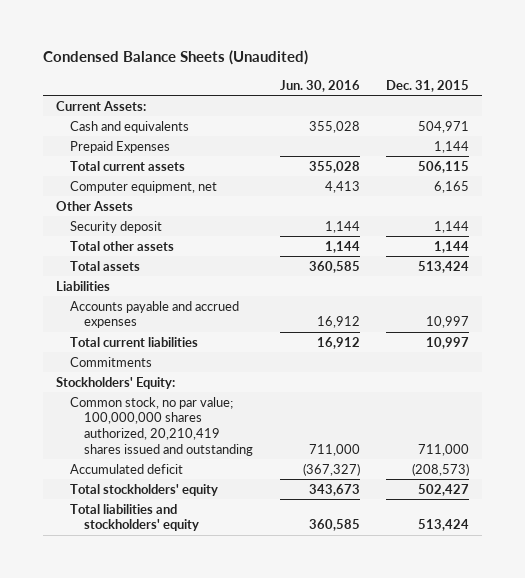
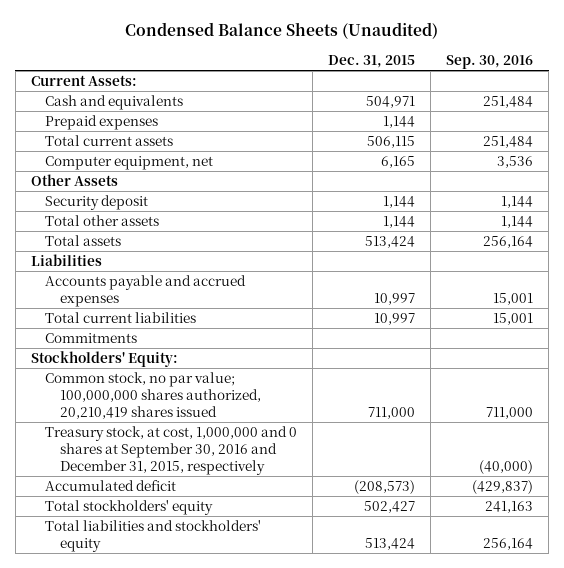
- | Jun. 30, 2016 | Dec. 31, 2015
+ | Dec. 31, 2015 | Sep. 30, 2016
- Prepaid Expenses | | 1,144
+ Prepaid expenses | 1,144 |
- Common stock, no par value; 100,000,000 shares authorized, 20,210,419 shares issued and outstanding | 711,000 | 711,000
+ Common stock, no par value; 100,000,000 shares authorized, 20,210,419 shares issued | 711,000 | 711,000
+ Treasury stock, at cost, 1,000,000 and 0 shares at September 30, 2016 and December 31, 2015, respectively | | (40,000)

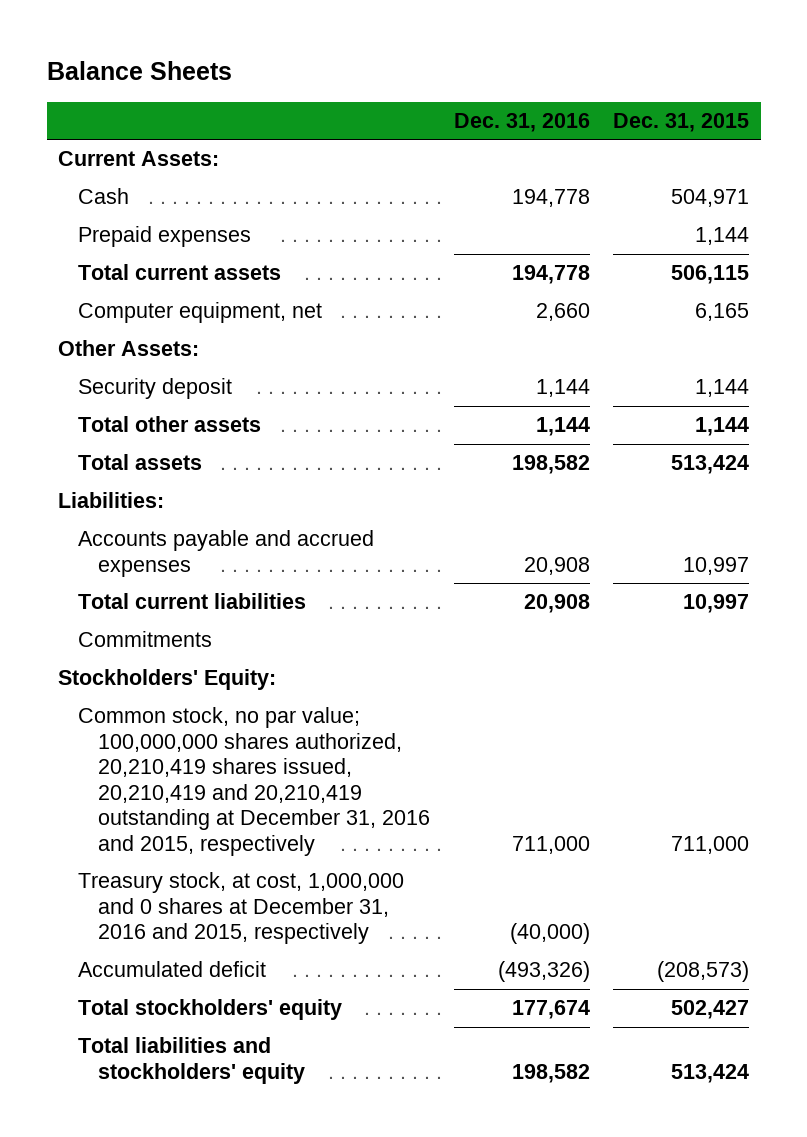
- Condensed Balance Sheets (Unaudited)
+ Balance Sheets
- | Dec. 31, 2015 | Sep. 30, 2016
+ | Dec. 31, 2016 | Dec. 31, 2015
- Cash and equivalents | 504,971 | 251,484
+ Cash | 194,778 | 504,971
- Other Assets
+ Other Assets:
- Liabilities
+ Liabilities:
- Common stock, no par value; 100,000,000 shares authorized, 20,210,419 shares issued | 711,000 | 711,000
- Treasury stock, at cost, 1,000,000 and 0 shares at September 30, 2016 and December 31, 2015, respectively | | (40,000)
+ Common stock, no par value; 100,000,000 shares authorized, 20,210,419 shares issued, 20,210,419 and 20,210,419 outstanding at December 31, 2016 and 2015, respectively | 711,000 | 711,000
+ Treasury stock, at cost, 1,000,000 and 0 shares at December 31, 2016 and 2015, respectively | (40,000) |

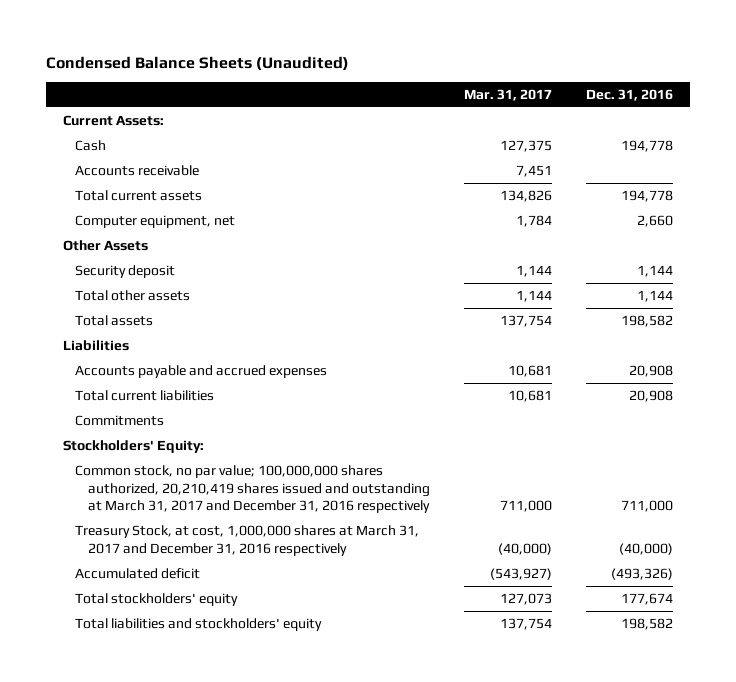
- Balance Sheets
+ Condensed Balance Sheets (Unaudited)
- | Dec. 31, 2016 | Dec. 31, 2015
+ | Mar. 31, 2017 | Dec. 31, 2016
- Prepaid expenses | | 1,144
+ Accounts receivable | 7,451 |
- Other Assets:
+ Other Assets
- Liabilities:
+ Liabilities
- Common stock, no par value; 100,000,000 shares authorized, 20,210,419 shares issued, 20,210,419 and 20,210,419 outstanding at December 31, 2016 and 2015, respectively | 711,000 | 711,000
- Treasury stock, at cost, 1,000,000 and 0 shares at December 31, 2016 and 2015, respectively | (40,000) |
+ Common stock, no par value; 100,000,000 shares authorized, 20,210,419 shares issued and outstanding at March 31, 2017 and December 31, 2016 respectively | 711,000 | 711,000
+ Treasury Stock, at cost, 1,000,000 shares at March 31, 2017 and December 31, 2016 respectively | (40,000) | (40,000)

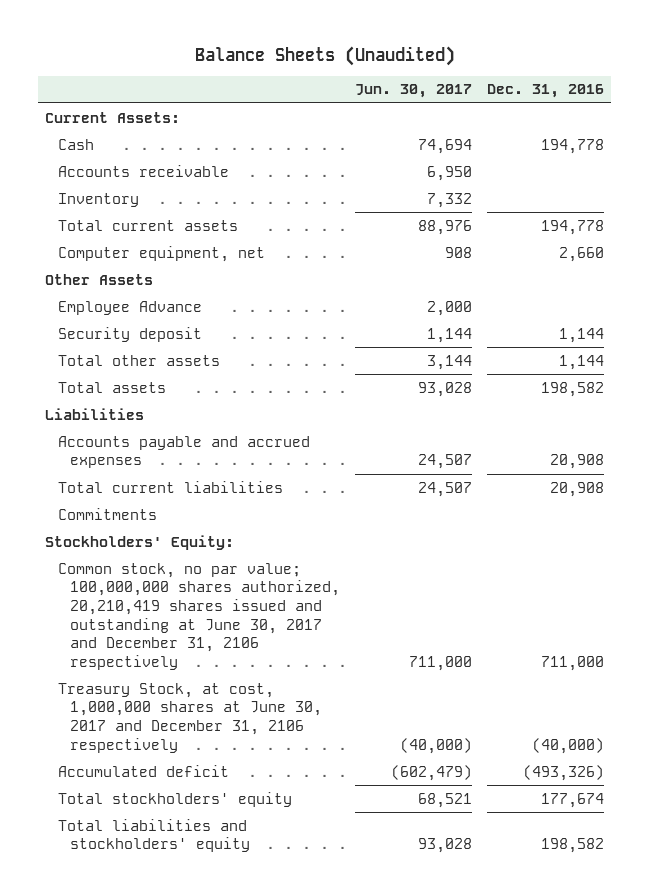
- Condensed Balance Sheets (Unaudited)
+ Balance Sheets (Unaudited)
- | Mar. 31, 2017 | Dec. 31, 2016
+ | Jun. 30, 2017 | Dec. 31, 2016
+ Inventory | 7,332 |
+ Employee Advance | 2,000 |
- Common stock, no par value; 100,000,000 shares authorized, 20,210,419 shares issued and outstanding at March 31, 2017 and December 31, 2016 respectively | 711,000 | 711,000
- Treasury Stock, at cost, 1,000,000 shares at March 31, 2017 and December 31, 2016 respectively | (40,000) | (40,000)
+ Common stock, no par value; 100,000,000 shares authorized, 20,210,419 shares issued and outstanding at June 30, 2017 and December 31, 2106 respectively | 711,000 | 711,000
+ Treasury Stock, at cost, 1,000,000 shares at June 30, 2017 and December 31, 2106 respectively | (40,000) | (40,000)

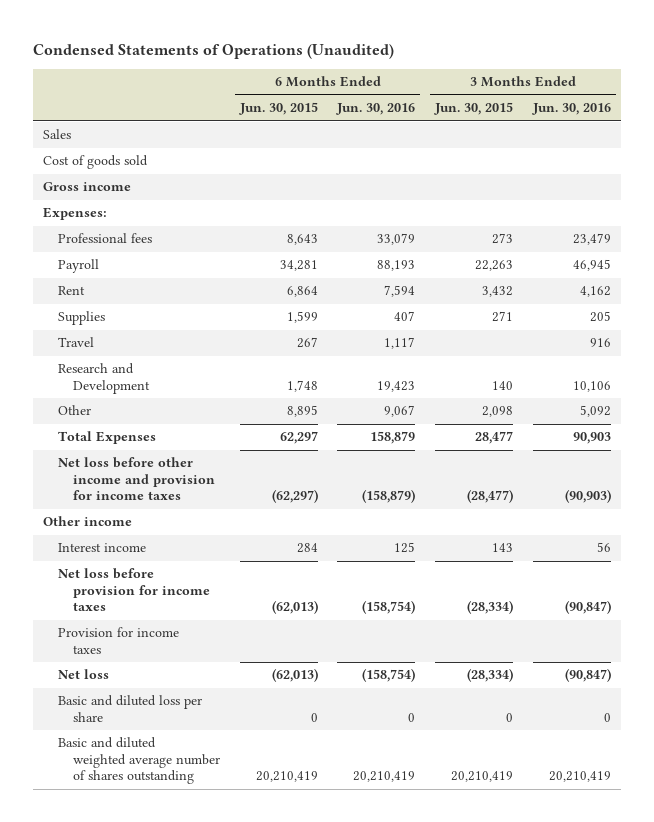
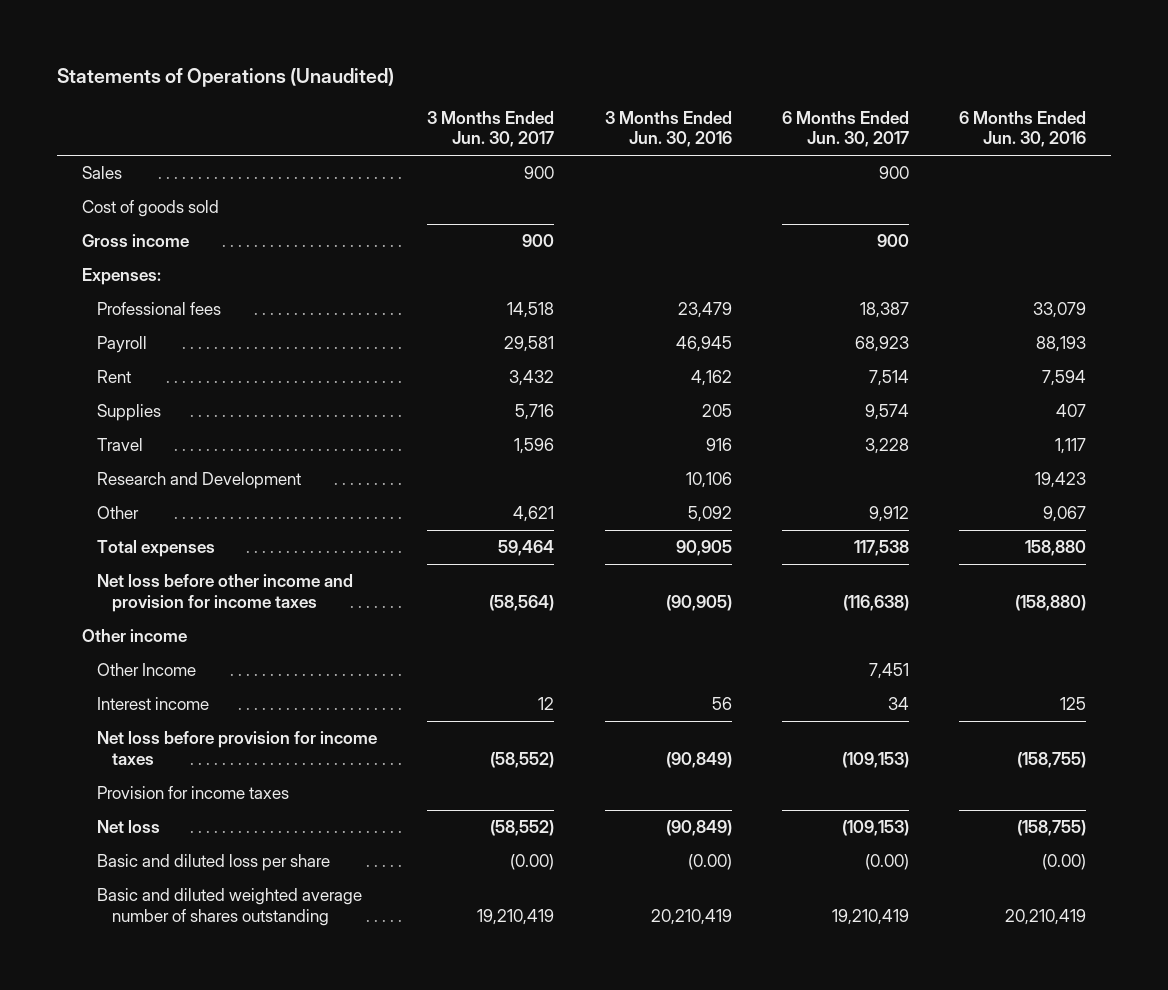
- Condensed Statements of Operations (Unaudited)
+ Statements of Operations (Unaudited)
- | 6 Months Ended Jun. 30, 2015 | 6 Months Ended Jun. 30, 2016 | 3 Months Ended Jun. 30, 2015 | 3 Months Ended Jun. 30, 2016
+ | 3 Months Ended Jun. 30, 2017 | 3 Months Ended Jun. 30, 2016 | 6 Months Ended Jun. 30, 2017 | 6 Months Ended Jun. 30, 2016
- Total Expenses | 62,297 | 158,879 | 28,477 | 90,903
- Net loss before other income and provision for income taxes | (62,297) | (158,879) | (28,477) | (90,903)
+ Total expenses | 59,464 | 90,905 | 117,538 | 158,880
+ Net loss before other income and provision for income taxes | (58,564) | (90,905) | (116,638) | (158,880)
+ Other Income | | | 7,451 |
- Net loss before provision for income taxes | (62,013) | (158,754) | (28,334) | (90,847)
+ Net loss before provision for income taxes | (58,552) | (90,849) | (109,153) | (158,755)
- Net loss | (62,013) | (158,754) | (28,334) | (90,847)
- Basic and diluted loss per share | 0 | 0 | 0 | 0
+ Net loss | (58,552) | (90,849) | (109,153) | (158,755)
+ Basic and diluted loss per share | (0.00) | (0.00) | (0.00) | (0.00)

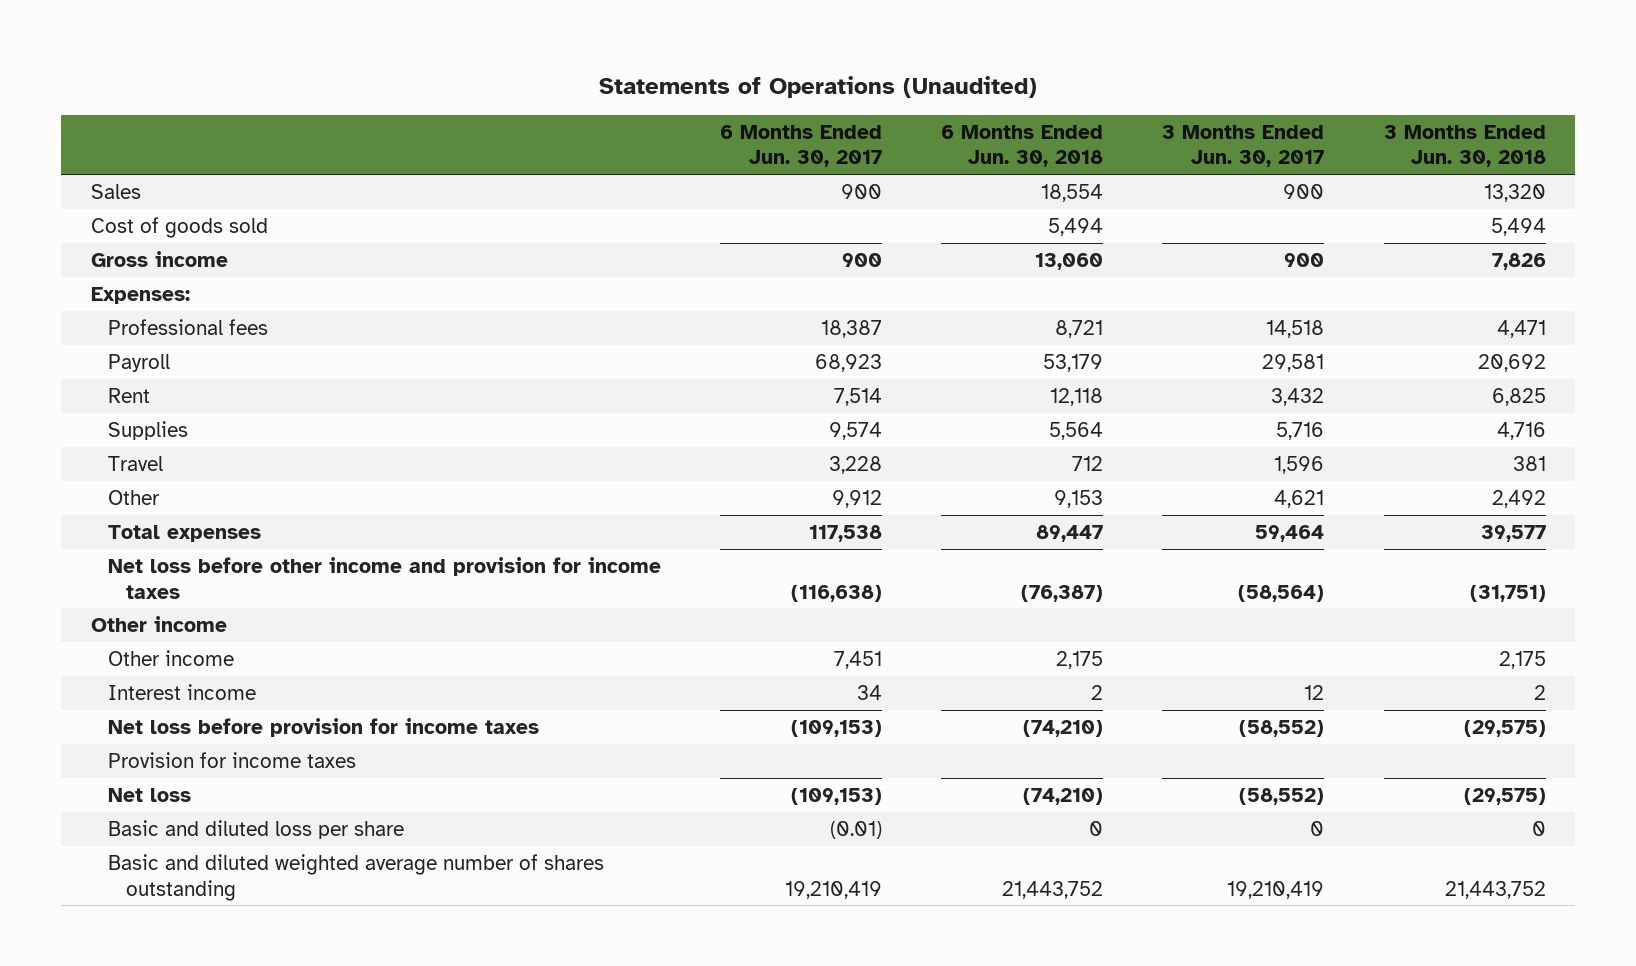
- | 3 Months Ended Jun. 30, 2017 | 3 Months Ended Jun. 30, 2016 | 6 Months Ended Jun. 30, 2017 | 6 Months Ended Jun. 30, 2016
+ | 6 Months Ended Jun. 30, 2017 | 6 Months Ended Jun. 30, 2018 | 3 Months Ended Jun. 30, 2017 | 3 Months Ended Jun. 30, 2018
- Research and Development | | 10,106 | | 19,423
- Other Income | | | 7,451 |
+ Other income | 7,451 | 2,175 | | 2,175
- Basic and diluted loss per share | (0.00) | (0.00) | (0.00) | (0.00)
+ Basic and diluted loss per share | (0.01) | 0 | 0 | 0

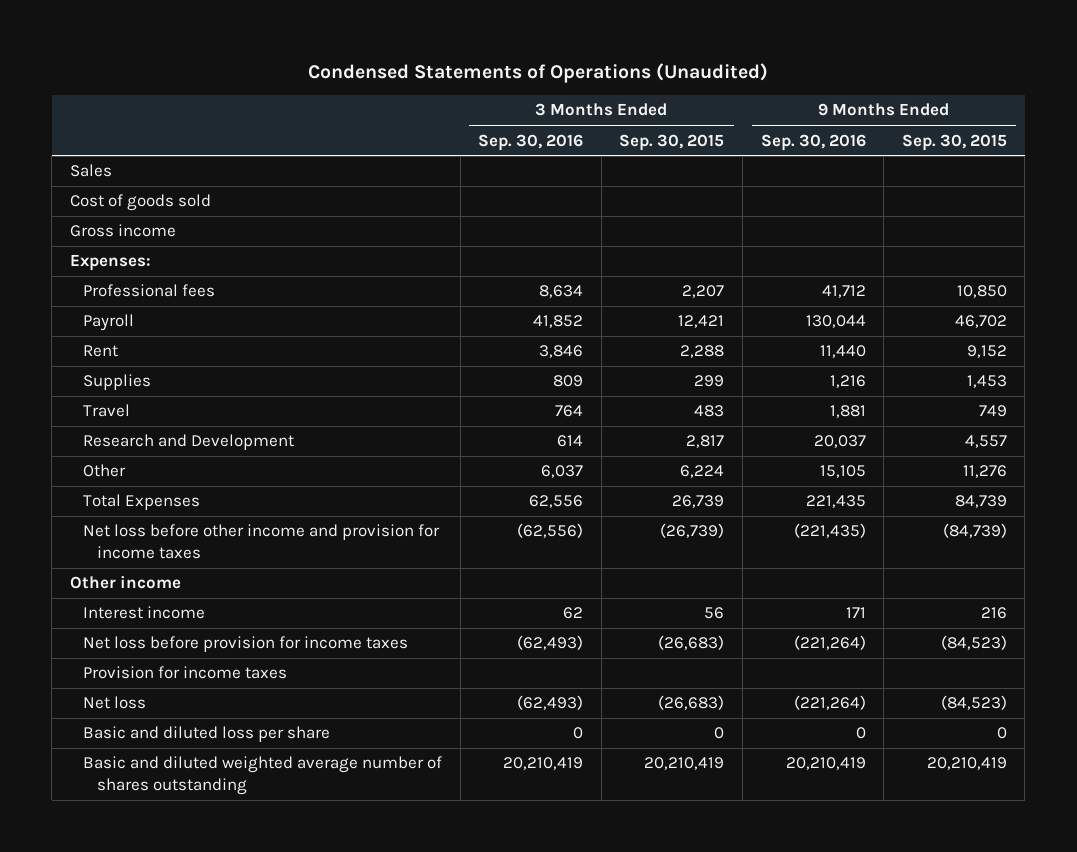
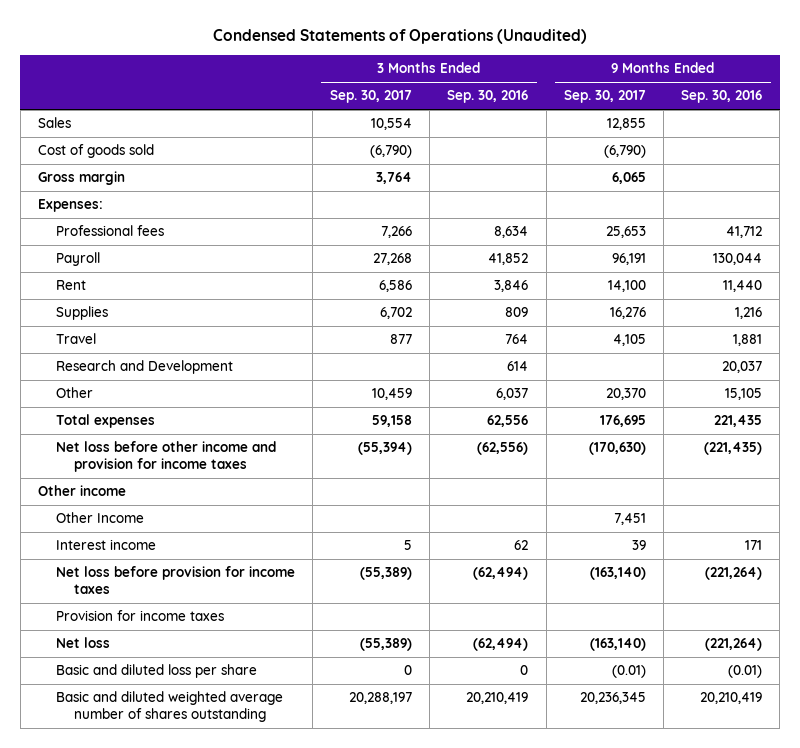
- | 3 Months Ended Sep. 30, 2016 | 3 Months Ended Sep. 30, 2015 | 9 Months Ended Sep. 30, 2016 | 9 Months Ended Sep. 30, 2015
+ | 3 Months Ended Sep. 30, 2017 | 3 Months Ended Sep. 30, 2016 | 9 Months Ended Sep. 30, 2017 | 9 Months Ended Sep. 30, 2016
- Gross income
+ Gross margin | 3,764 | | 6,065 |
- Total Expenses | 62,556 | 26,739 | 221,435 | 84,739
+ Total expenses | 59,158 | 62,556 | 176,695 | 221,435
+ Other Income | | | 7,451 |
- Net loss before provision for income taxes | (62,493) | (26,683) | (221,264) | (84,523)
+ Net loss before provision for income taxes | (55,389) | (62,494) | (163,140) | (221,264)
- Net loss | (62,493) | (26,683) | (221,264) | (84,523)
- Basic and diluted loss per share | 0 | 0 | 0 | 0
+ Net loss | (55,389) | (62,494) | (163,140) | (221,264)
+ Basic and diluted loss per share | 0 | 0 | (0.01) | (0.01)

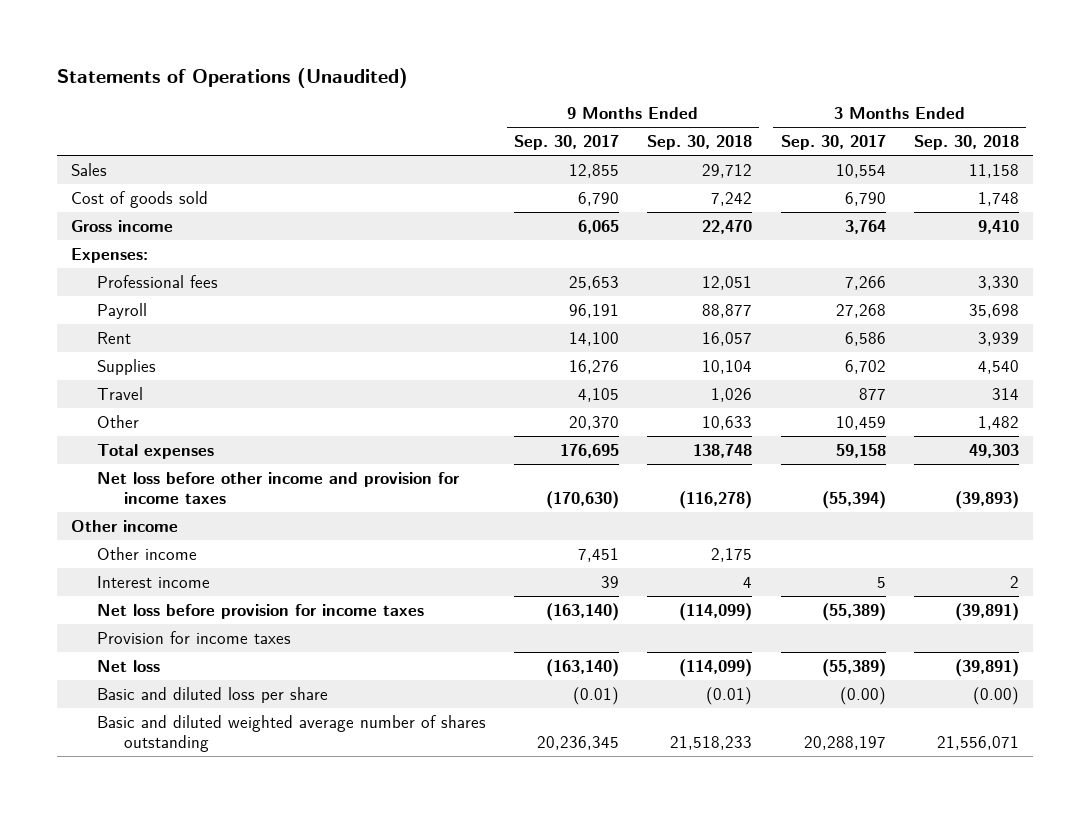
- Condensed Statements of Operations (Unaudited)
+ Statements of Operations (Unaudited)
- | 3 Months Ended Sep. 30, 2017 | 3 Months Ended Sep. 30, 2016 | 9 Months Ended Sep. 30, 2017 | 9 Months Ended Sep. 30, 2016
+ | 9 Months Ended Sep. 30, 2017 | 9 Months Ended Sep. 30, 2018 | 3 Months Ended Sep. 30, 2017 | 3 Months Ended Sep. 30, 2018
- Cost of goods sold | (6,790) | | (6,790) |
- Gross margin | 3,764 | | 6,065 |
+ Cost of goods sold | 6,790 | 7,242 | 6,790 | 1,748
+ Gross income | 6,065 | 22,470 | 3,764 | 9,410
- Research and Development | | 614 | | 20,037
- Other Income | | | 7,451 |
+ Other income | 7,451 | 2,175 | |
- Basic and diluted loss per share | 0 | 0 | (0.01) | (0.01)
+ Basic and diluted loss per share | (0.01) | (0.01) | (0.00) | (0.00)

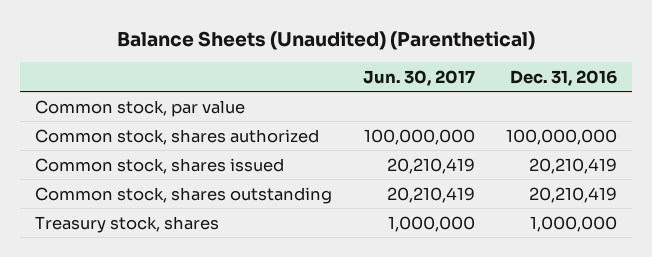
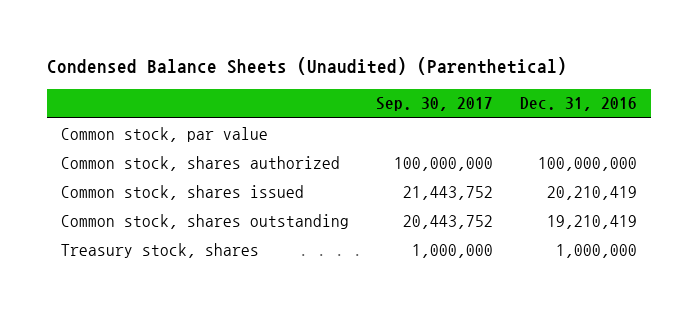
- Balance Sheets (Unaudited) (Parenthetical)
+ Condensed Balance Sheets (Unaudited) (Parenthetical)
- | Jun. 30, 2017 | Dec. 31, 2016
+ | Sep. 30, 2017 | Dec. 31, 2016
- Common stock, shares outstanding | 20,210,419 | 20,210,419
+ Common stock, shares outstanding | 20,443,752 | 19,210,419

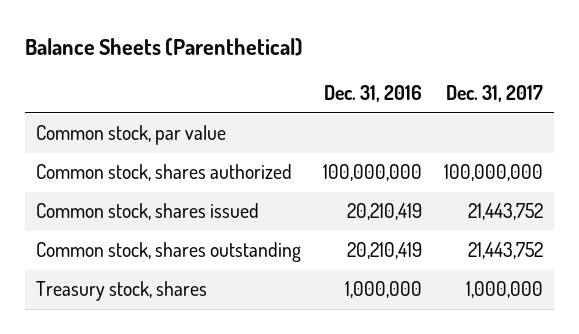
- Condensed Balance Sheets (Unaudited) (Parenthetical)
+ Balance Sheets (Parenthetical)
- | Sep. 30, 2017 | Dec. 31, 2016
+ | Dec. 31, 2016 | Dec. 31, 2017
- Common stock, shares outstanding | 20,443,752 | 19,210,419
+ Common stock, shares outstanding | 20,210,419 | 21,443,752

